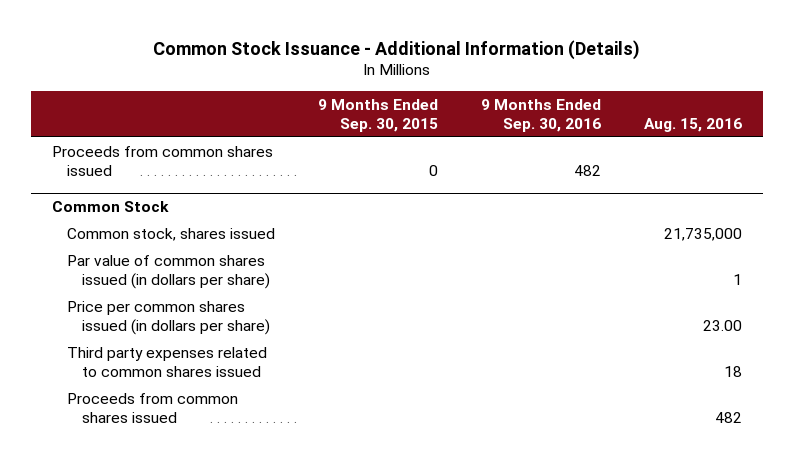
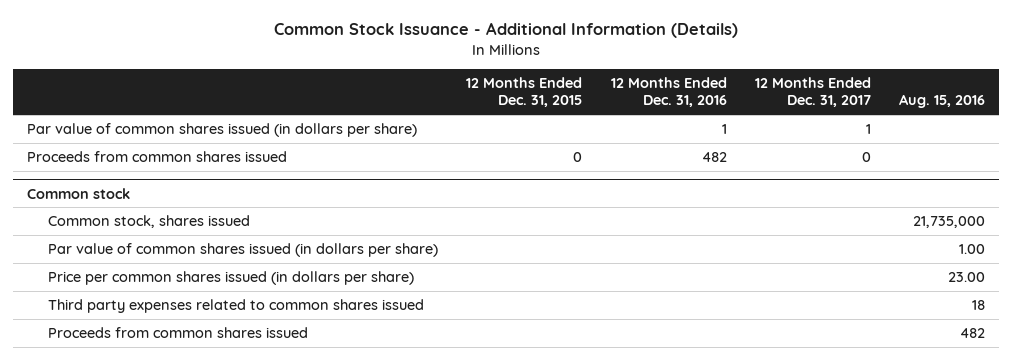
- | 9 Months Ended Sep. 30, 2015 | 9 Months Ended Sep. 30, 2016 | Aug. 15, 2016
+ | 12 Months Ended Dec. 31, 2015 | 12 Months Ended Dec. 31, 2016 | 12 Months Ended Dec. 31, 2017 | Aug. 15, 2016
+ Par value of common shares issued (in dollars per share) | | 1 | 1 |
- Common Stock
+ Common stock
- Par value of common shares issued (in dollars per share) | | | 1
+ Par value of common shares issued (in dollars per share) | | | | 1.00

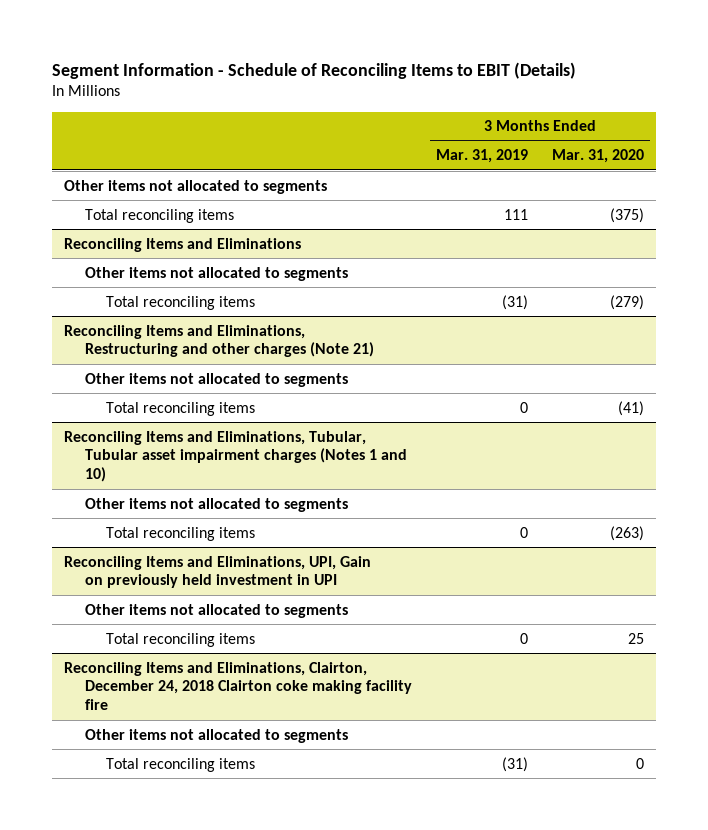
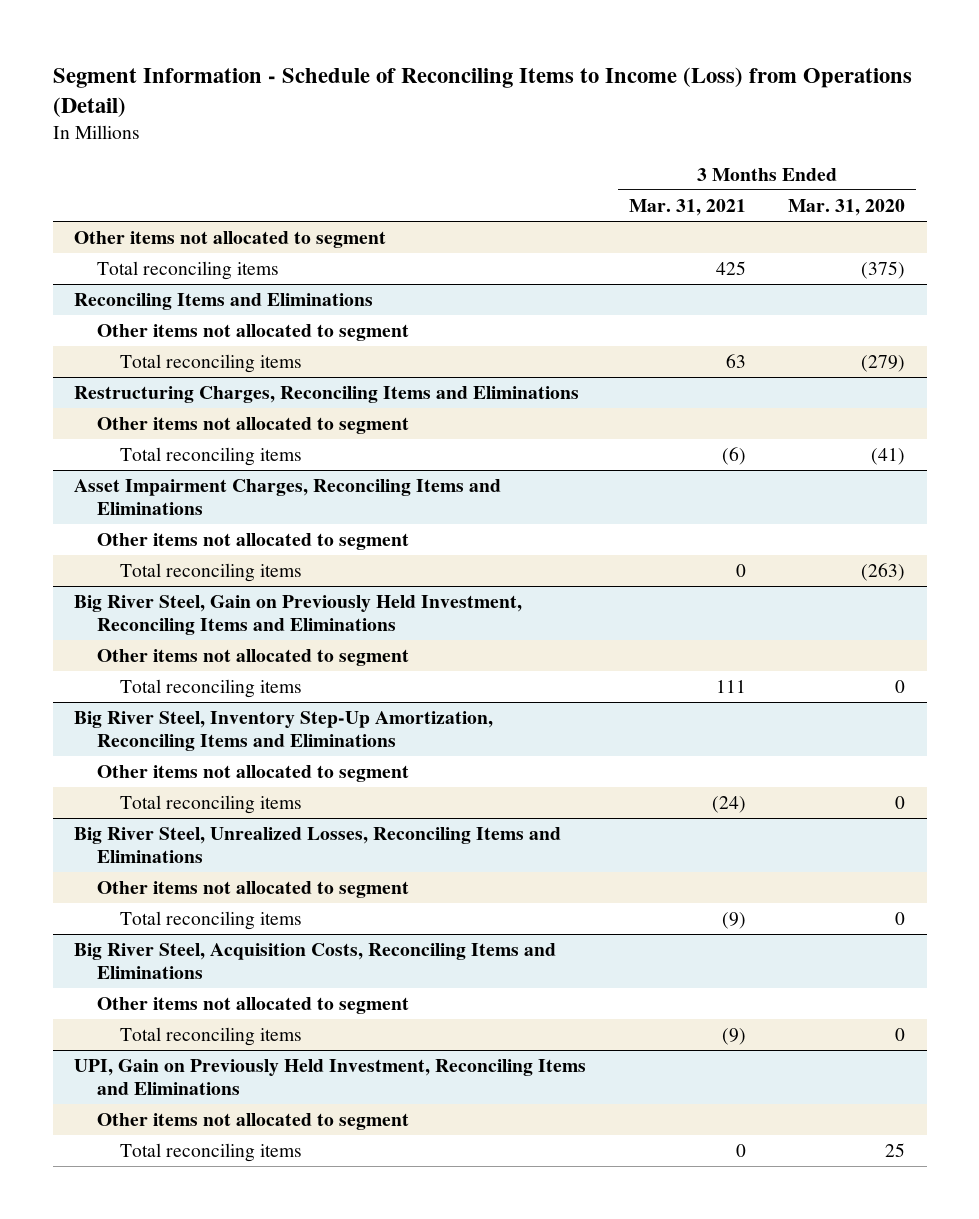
- Segment Information - Schedule of Reconciling Items to EBIT (Details)
+ Segment Information - Schedule of Reconciling Items to Income (Loss) from Operations (Detail)
- | 3 Months Ended Mar. 31, 2019 | 3 Months Ended Mar. 31, 2020
+ | 3 Months Ended Mar. 31, 2021 | 3 Months Ended Mar. 31, 2020
- Other items not allocated to segments
+ Other items not allocated to segment
@ Reconciling Items and Eliminations
- Other items not allocated to segments
+ Other items not allocated to segment
- Reconciling Items and Eliminations, Restructuring and other charges (Note 21)
- Other items not allocated to segments
+ Restructuring Charges, Reconciling Items and Eliminations
+ Other items not allocated to segment
- Reconciling Items and Eliminations, Tubular, Tubular asset impairment charges (Notes 1 and 10)
- Other items not allocated to segments
+ Asset Impairment Charges, Reconciling Items and Eliminations
+ Other items not allocated to segment
- Reconciling Items and Eliminations, UPI, Gain on previously held investment in UPI
- Other items not allocated to segments
- Total reconciling items | 0 | 25
- Reconciling Items and Eliminations, Clairton, December 24, 2018 Clairton coke making facility fire
- Other items not allocated to segments
+ Big River Steel, Gain on Previously Held Investment, Reconciling Items and Eliminations
+ Other items not allocated to segment
+ Big River Steel, Inventory Step-Up Amortization, Reconciling Items and Eliminations
+ Other items not allocated to segment
+ Total reconciling items | (24) | 0
+ Big River Steel, Unrealized Losses, Reconciling Items and Eliminations
+ Other items not allocated to segment
+ Total reconciling items | (9) | 0
+ Big River Steel, Acquisition Costs, Reconciling Items and Eliminations
+ Other items not allocated to segment
+ Total reconciling items | (9) | 0
+ UPI, Gain on Previously Held Investment, Reconciling Items and Eliminations
+ Other items not allocated to segment
+ Total reconciling items | 0 | 25

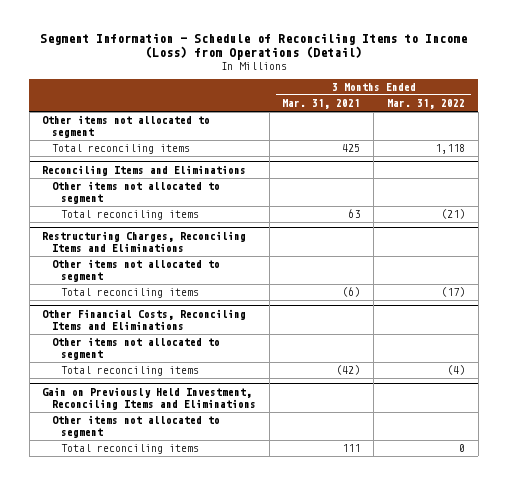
- | 3 Months Ended Mar. 31, 2021 | 3 Months Ended Mar. 31, 2020
+ | 3 Months Ended Mar. 31, 2021 | 3 Months Ended Mar. 31, 2022
- Asset Impairment Charges, Reconciling Items and Eliminations
+ Other Financial Costs, Reconciling Items and Eliminations
- Total reconciling items | 0 | (263)
- Big River Steel, Gain on Previously Held Investment, Reconciling Items and Eliminations
+ Total reconciling items | (42) | (4)
+ Gain on Previously Held Investment, Reconciling Items and Eliminations
- Big River Steel, Inventory Step-Up Amortization, Reconciling Items and Eliminations
- Other items not allocated to segment
- Total reconciling items | (24) | 0
- Big River Steel, Unrealized Losses, Reconciling Items and Eliminations
- Other items not allocated to segment
- Total reconciling items | (9) | 0
- Big River Steel, Acquisition Costs, Reconciling Items and Eliminations
- Other items not allocated to segment
- Total reconciling items | (9) | 0
- UPI, Gain on Previously Held Investment, Reconciling Items and Eliminations
- Other items not allocated to segment
- Total reconciling items | 0 | 25

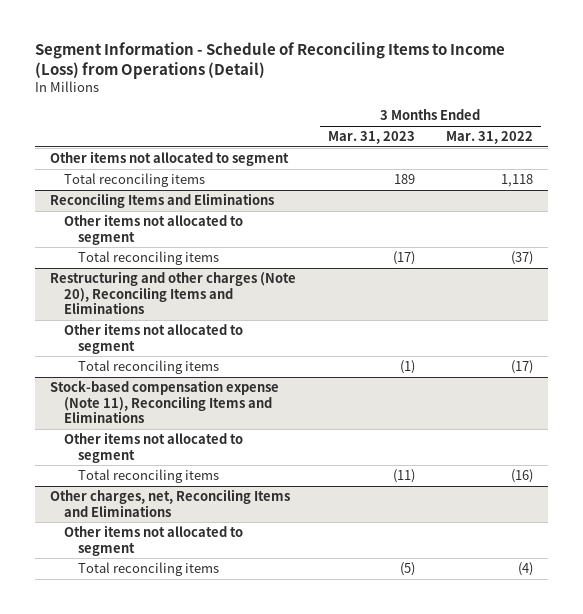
- | 3 Months Ended Mar. 31, 2021 | 3 Months Ended Mar. 31, 2022
+ | 3 Months Ended Mar. 31, 2023 | 3 Months Ended Mar. 31, 2022
@ Reconciling Items and Eliminations
- Total reconciling items | 63 | (21)
- Restructuring Charges, Reconciling Items and Eliminations
@ Reconciling Items and Eliminations
+ Total reconciling items | (17) | (37)
+ Restructuring and other charges (Note 20), Reconciling Items and Eliminations
- Other Financial Costs, Reconciling Items and Eliminations
+ Stock-based compensation expense (Note 11), Reconciling Items and Eliminations
- Total reconciling items | (42) | (4)
- Gain on Previously Held Investment, Reconciling Items and Eliminations
+ Total reconciling items | (11) | (16)
+ Other charges, net, Reconciling Items and Eliminations
- Total reconciling items | 111 | 0
+ Total reconciling items | (5) | (4)

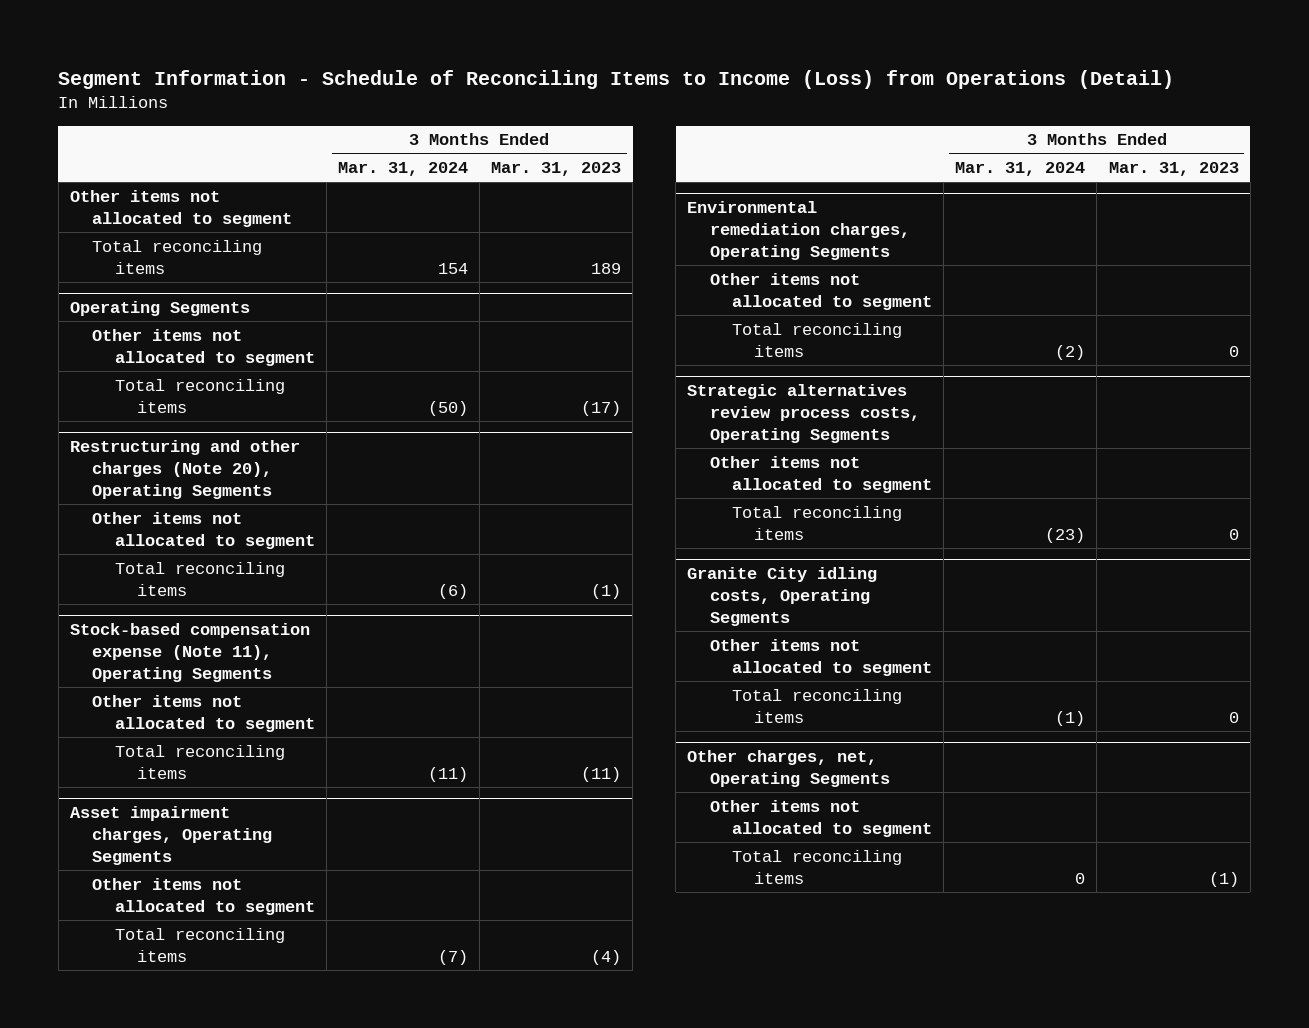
- | 3 Months Ended Mar. 31, 2023 | 3 Months Ended Mar. 31, 2022
+ | 3 Months Ended Mar. 31, 2024 | 3 Months Ended Mar. 31, 2023
- Reconciling Items and Eliminations
+ Operating Segments
- Restructuring and other charges (Note 20), Reconciling Items and Eliminations
+ Restructuring and other charges (Note 20), Operating Segments
- Stock-based compensation expense (Note 11), Reconciling Items and Eliminations
+ Stock-based compensation expense (Note 11), Operating Segments
- Other charges, net, Reconciling Items and Eliminations
+ Asset impairment charges, Operating Segments
- Total reconciling items | (5) | (4)
+ Total reconciling items | (7) | (4)
+ Environmental remediation charges, Operating Segments
+ Other items not allocated to segment
+ Total reconciling items | (2) | 0
+ Strategic alternatives review process costs, Operating Segments
+ Other items not allocated to segment
+ Total reconciling items | (23) | 0
+ Granite City idling costs, Operating Segments
+ Other items not allocated to segment
+ Total reconciling items | (1) | 0
+ Other charges, net, Operating Segments
+ Other items not allocated to segment
+ Total reconciling items | 0 | (1)

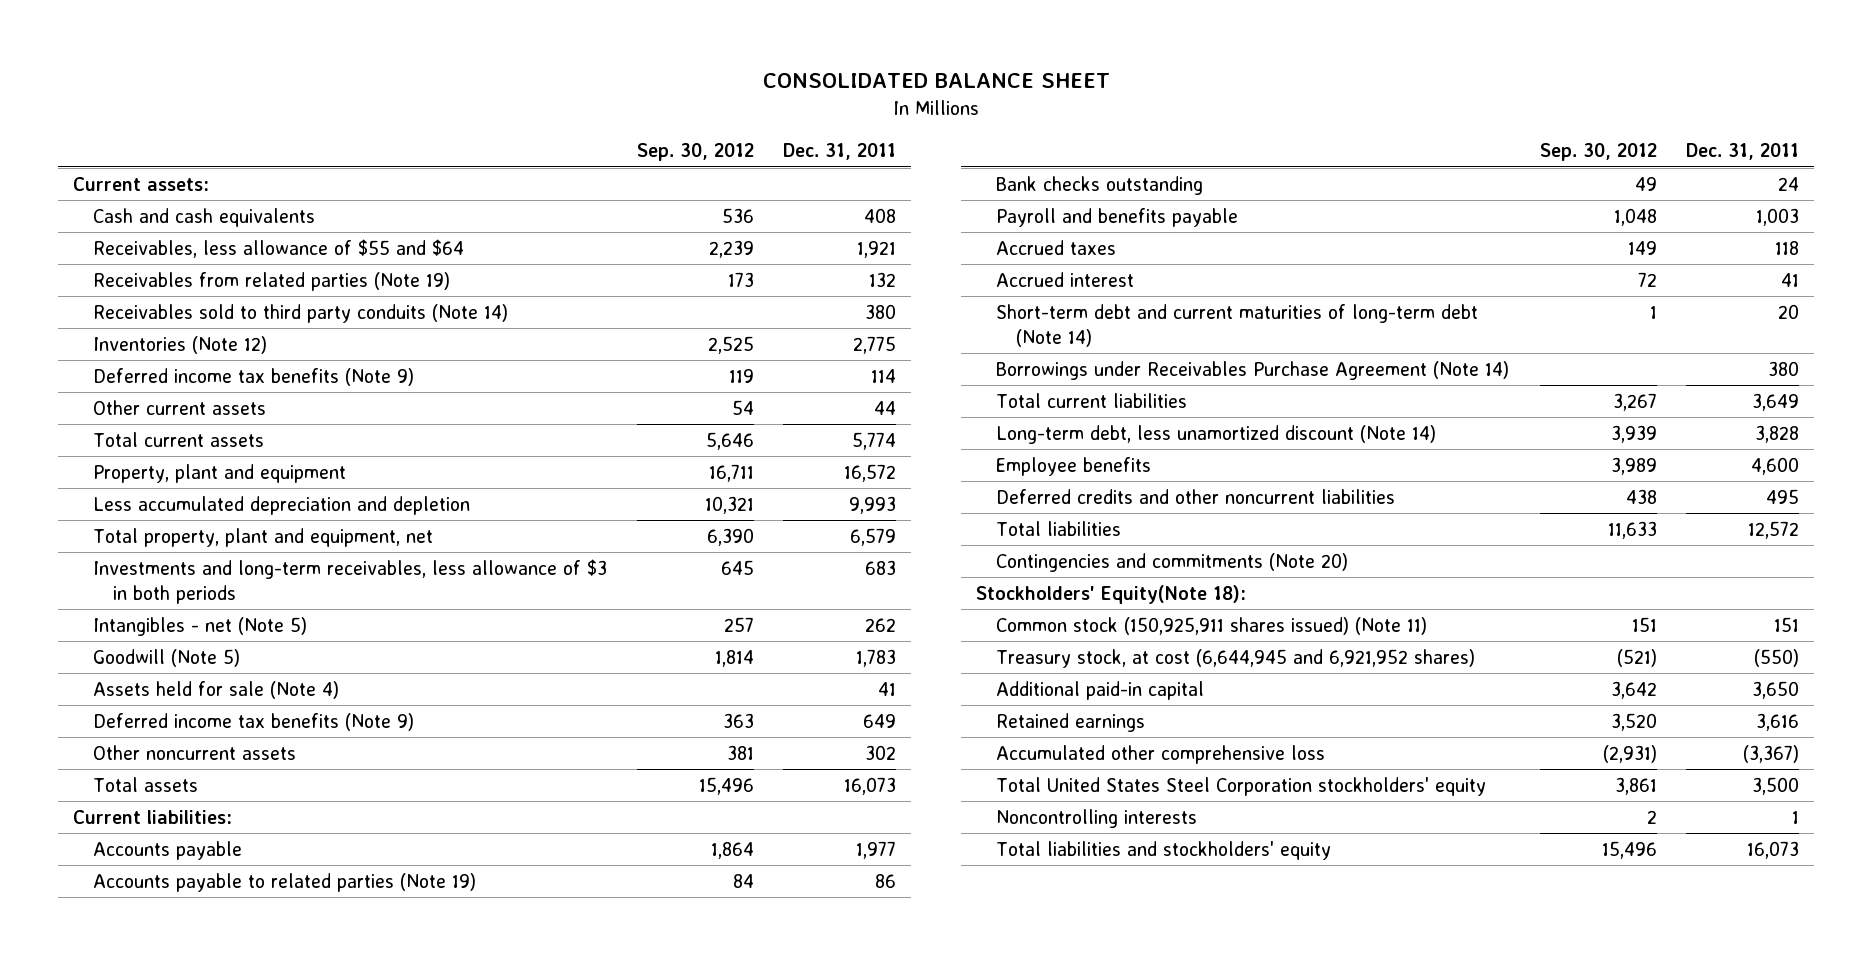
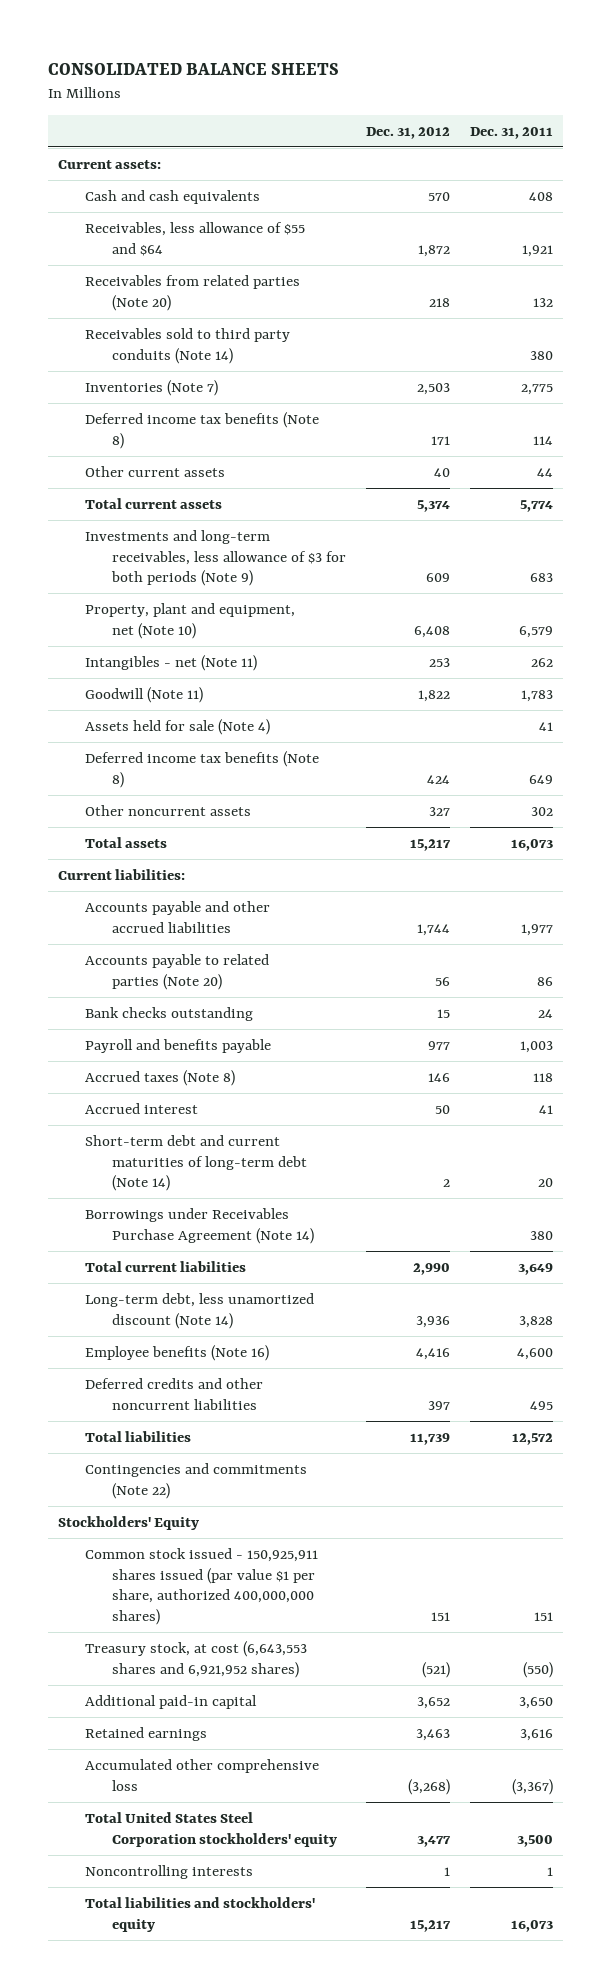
- CONSOLIDATED BALANCE SHEET
+ CONSOLIDATED BALANCE SHEETS
- | Sep. 30, 2012 | Dec. 31, 2011
+ | Dec. 31, 2012 | Dec. 31, 2011
- Receivables from related parties (Note 19) | 173 | 132
+ Receivables from related parties (Note 20) | 218 | 132
- Inventories (Note 12) | 2,525 | 2,775
- Deferred income tax benefits (Note 9) | 119 | 114
+ Inventories (Note 7) | 2,503 | 2,775
+ Deferred income tax benefits (Note 8) | 171 | 114
- Property, plant and equipment | 16,711 | 16,572
- Less accumulated depreciation and depletion | 10,321 | 9,993
- Total property, plant and equipment, net | 6,390 | 6,579
- Investments and long-term receivables, less allowance of $3 in both periods | 645 | 683
- Intangibles - net (Note 5) | 257 | 262
- Goodwill (Note 5) | 1,814 | 1,783
+ Investments and long-term receivables, less allowance of $3 for both periods (Note 9) | 609 | 683
+ Property, plant and equipment, net (Note 10) | 6,408 | 6,579
+ Intangibles - net (Note 11) | 253 | 262
+ Goodwill (Note 11) | 1,822 | 1,783
- Deferred income tax benefits (Note 9) | 363 | 649
+ Deferred income tax benefits (Note 8) | 424 | 649
- Accounts payable | 1,864 | 1,977
- Accounts payable to related parties (Note 19) | 84 | 86
+ Accounts payable and other accrued liabilities | 1,744 | 1,977
+ Accounts payable to related parties (Note 20) | 56 | 86
- Accrued taxes | 149 | 118
+ Accrued taxes (Note 8) | 146 | 118
- Employee benefits | 3,989 | 4,600
+ Employee benefits (Note 16) | 4,416 | 4,600
- Contingencies and commitments (Note 20)
- Stockholders' Equity(Note 18):
- Common stock (150,925,911 shares issued) (Note 11) | 151 | 151
- Treasury stock, at cost (6,644,945 and 6,921,952 shares) | (521) | (550)
+ Contingencies and commitments (Note 22)
+ Stockholders' Equity
+ Common stock issued - 150,925,911 shares issued (par value $1 per share, authorized 400,000,000 shares) | 151 | 151
+ Treasury stock, at cost (6,643,553 shares and 6,921,952 shares) | (521) | (550)

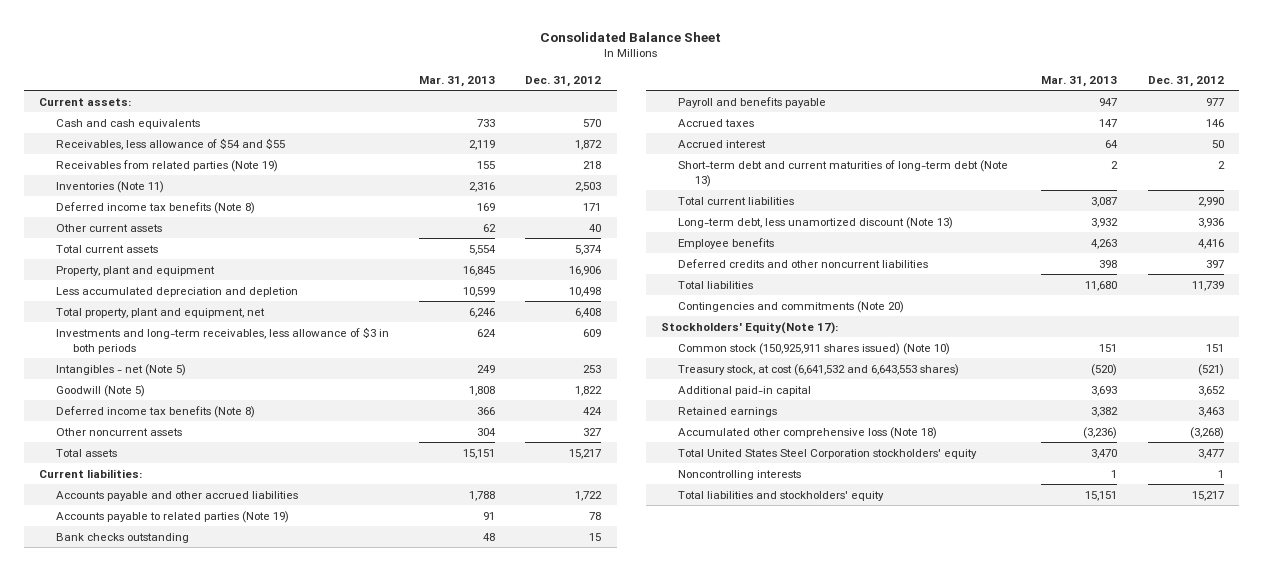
- CONSOLIDATED BALANCE SHEETS
+ Consolidated Balance Sheet
- | Dec. 31, 2012 | Dec. 31, 2011
+ | Mar. 31, 2013 | Dec. 31, 2012
- Receivables, less allowance of $55 and $64 | 1,872 | 1,921
- Receivables from related parties (Note 20) | 218 | 132
- Receivables sold to third party conduits (Note 14) | | 380
- Inventories (Note 7) | 2,503 | 2,775
+ Receivables, less allowance of $54 and $55 | 2,119 | 1,872
+ Receivables from related parties (Note 19) | 155 | 218
+ Inventories (Note 11) | 2,316 | 2,503
- Investments and long-term receivables, less allowance of $3 for both periods (Note 9) | 609 | 683
- Property, plant and equipment, net (Note 10) | 6,408 | 6,579
- Intangibles - net (Note 11) | 253 | 262
- Goodwill (Note 11) | 1,822 | 1,783
- Assets held for sale (Note 4) | | 41
+ Property, plant and equipment | 16,845 | 16,906
+ Less accumulated depreciation and depletion | 10,599 | 10,498
+ Total property, plant and equipment, net | 6,246 | 6,408
+ Investments and long-term receivables, less allowance of $3 in both periods | 624 | 609
+ Intangibles - net (Note 5) | 249 | 253
+ Goodwill (Note 5) | 1,808 | 1,822
- Accounts payable and other accrued liabilities | 1,744 | 1,977
- Accounts payable to related parties (Note 20) | 56 | 86
+ Accounts payable and other accrued liabilities | 1,788 | 1,722
+ Accounts payable to related parties (Note 19) | 91 | 78
- Accrued taxes (Note 8) | 146 | 118
+ Accrued taxes | 147 | 146
- Short-term debt and current maturities of long-term debt (Note 14) | 2 | 20
- Borrowings under Receivables Purchase Agreement (Note 14) | | 380
+ Short-term debt and current maturities of long-term debt (Note 13) | 2 | 2
- Long-term debt, less unamortized discount (Note 14) | 3,936 | 3,828
- Employee benefits (Note 16) | 4,416 | 4,600
+ Long-term debt, less unamortized discount (Note 13) | 3,932 | 3,936
+ Employee benefits | 4,263 | 4,416
- Contingencies and commitments (Note 22)
- Stockholders' Equity
- Common stock issued - 150,925,911 shares issued (par value $1 per share, authorized 400,000,000 shares) | 151 | 151
- Treasury stock, at cost (6,643,553 shares and 6,921,952 shares) | (521) | (550)
+ Contingencies and commitments (Note 20)
+ Stockholders' Equity(Note 17):
+ Common stock (150,925,911 shares issued) (Note 10) | 151 | 151
+ Treasury stock, at cost (6,641,532 and 6,643,553 shares) | (520) | (521)
- Accumulated other comprehensive loss | (3,268) | (3,367)
+ Accumulated other comprehensive loss (Note 18) | (3,236) | (3,268)

